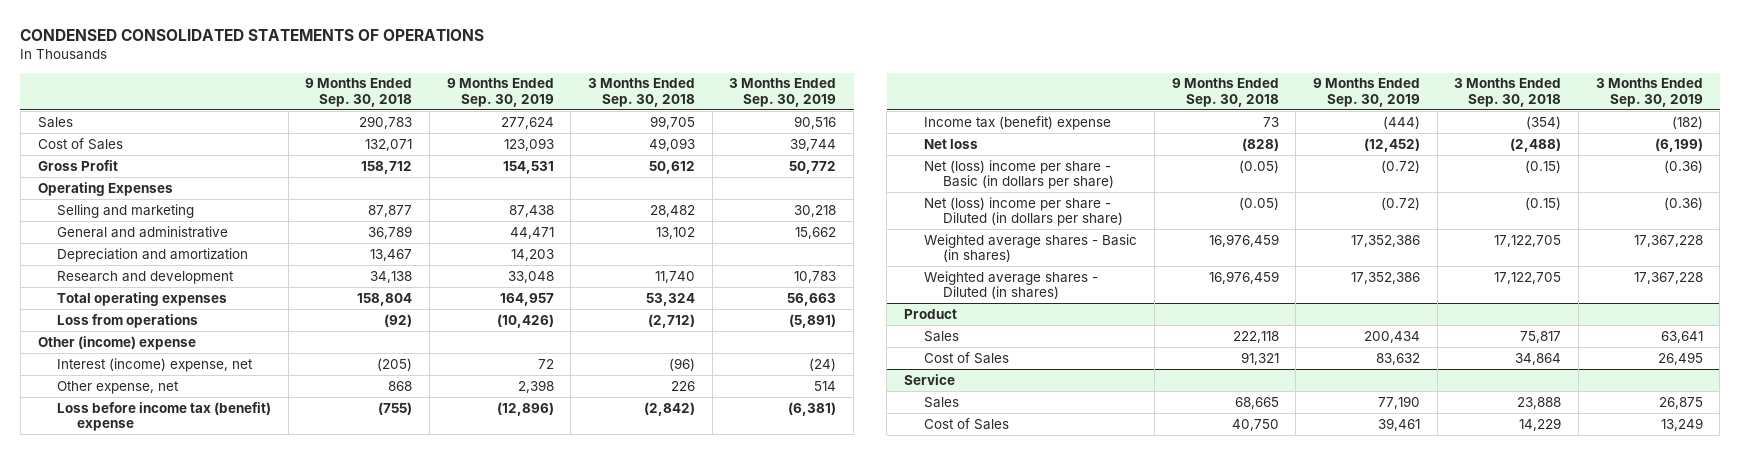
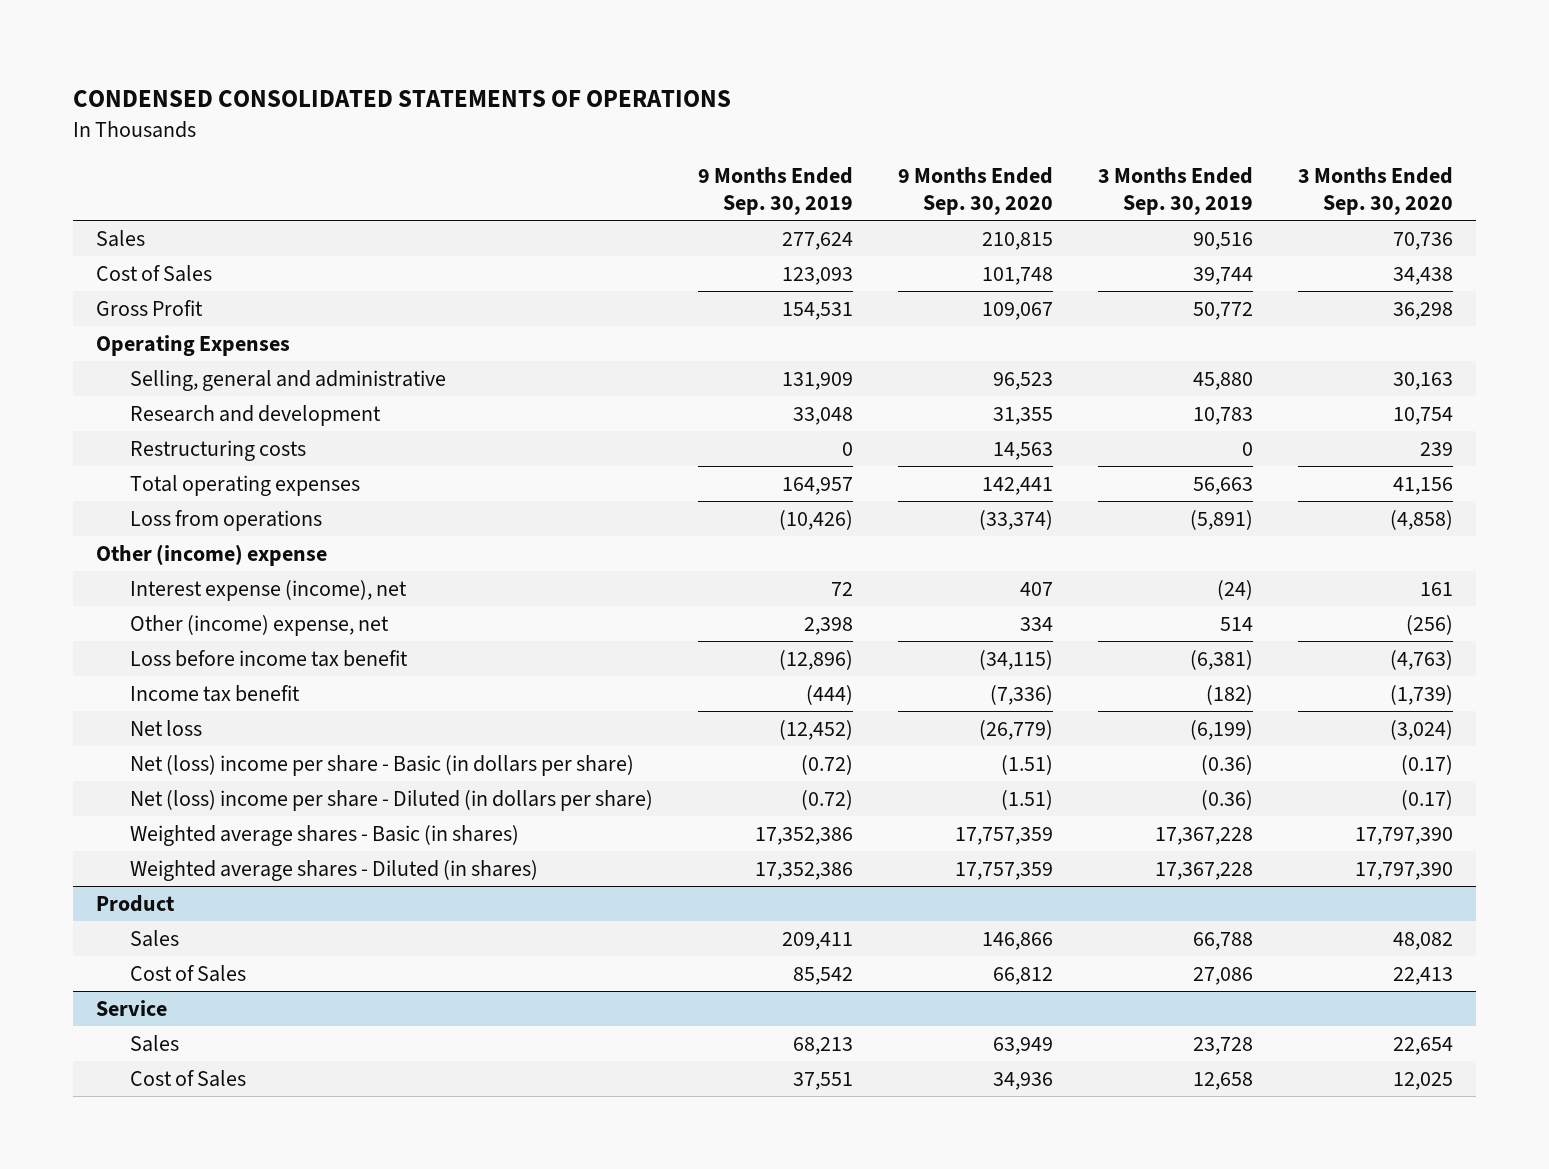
- | 9 Months Ended Sep. 30, 2018 | 9 Months Ended Sep. 30, 2019 | 3 Months Ended Sep. 30, 2018 | 3 Months Ended Sep. 30, 2019
+ | 9 Months Ended Sep. 30, 2019 | 9 Months Ended Sep. 30, 2020 | 3 Months Ended Sep. 30, 2019 | 3 Months Ended Sep. 30, 2020
- Selling and marketing | 87,877 | 87,438 | 28,482 | 30,218
- General and administrative | 36,789 | 44,471 | 13,102 | 15,662
- Depreciation and amortization | 13,467 | 14,203 | |
+ Selling, general and administrative | 131,909 | 96,523 | 45,880 | 30,163
+ Restructuring costs | 0 | 14,563 | 0 | 239
- Interest (income) expense, net | (205) | 72 | (96) | (24)
- Other expense, net | 868 | 2,398 | 226 | 514
- Loss before income tax (benefit) expense | (755) | (12,896) | (2,842) | (6,381)
- Income tax (benefit) expense | 73 | (444) | (354) | (182)
+ Interest expense (income), net | 72 | 407 | (24) | 161
+ Other (income) expense, net | 2,398 | 334 | 514 | (256)
+ Loss before income tax benefit | (12,896) | (34,115) | (6,381) | (4,763)
+ Income tax benefit | (444) | (7,336) | (182) | (1,739)
@ Product
- Sales | 222,118 | 200,434 | 75,817 | 63,641
- Cost of Sales | 91,321 | 83,632 | 34,864 | 26,495
+ Sales | 209,411 | 146,866 | 66,788 | 48,082
+ Cost of Sales | 85,542 | 66,812 | 27,086 | 22,413
@ Service
- Sales | 68,665 | 77,190 | 23,888 | 26,875
- Cost of Sales | 40,750 | 39,461 | 14,229 | 13,249
+ Sales | 68,213 | 63,949 | 23,728 | 22,654
+ Cost of Sales | 37,551 | 34,936 | 12,658 | 12,025

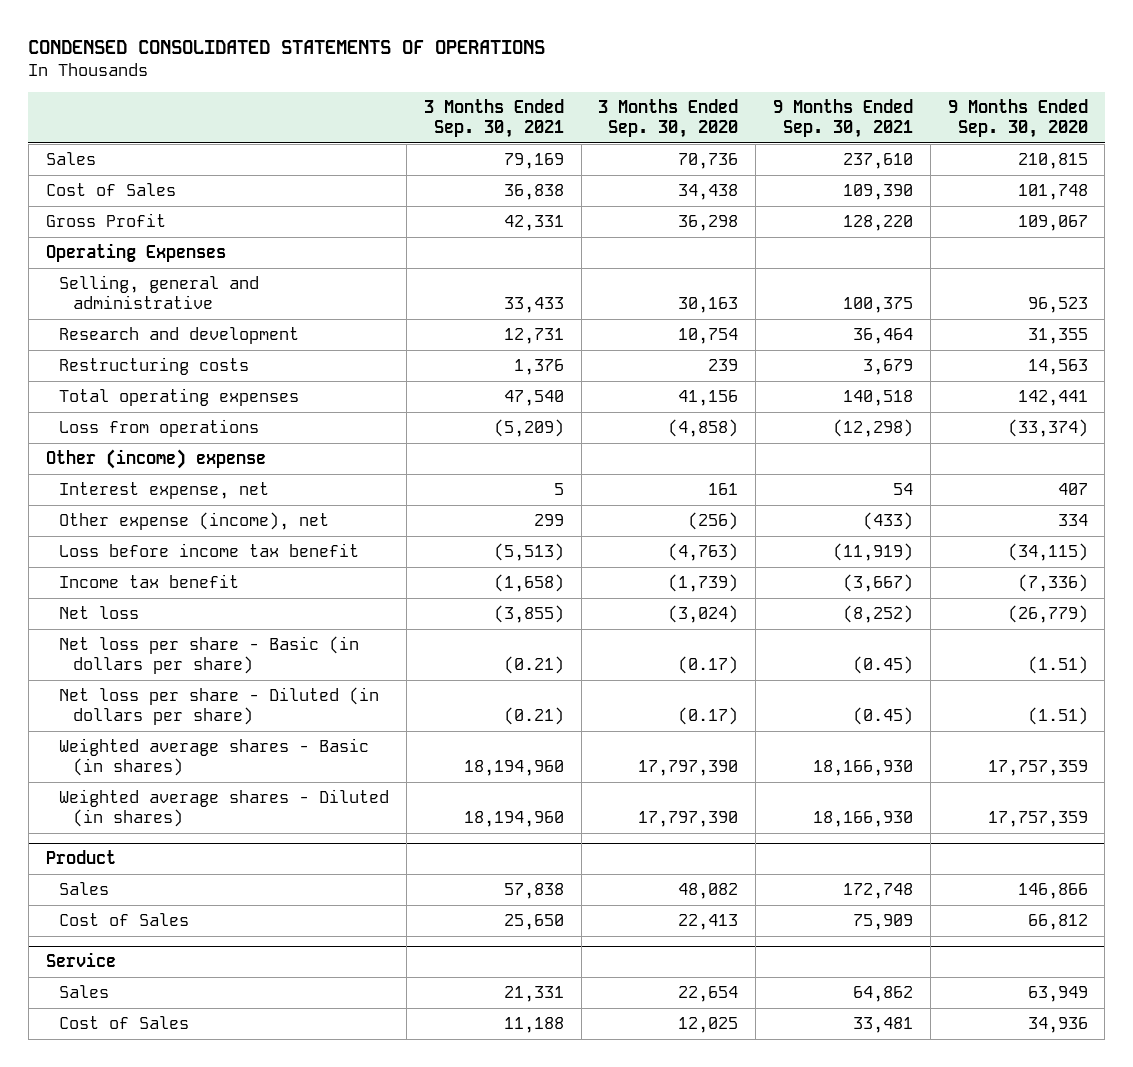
- | 9 Months Ended Sep. 30, 2019 | 9 Months Ended Sep. 30, 2020 | 3 Months Ended Sep. 30, 2019 | 3 Months Ended Sep. 30, 2020
+ | 3 Months Ended Sep. 30, 2021 | 3 Months Ended Sep. 30, 2020 | 9 Months Ended Sep. 30, 2021 | 9 Months Ended Sep. 30, 2020
- Interest expense (income), net | 72 | 407 | (24) | 161
- Other (income) expense, net | 2,398 | 334 | 514 | (256)
+ Interest expense, net | 5 | 161 | 54 | 407
+ Other expense (income), net | 299 | (256) | (433) | 334
- Net (loss) income per share - Basic (in dollars per share) | (0.72) | (1.51) | (0.36) | (0.17)
- Net (loss) income per share - Diluted (in dollars per share) | (0.72) | (1.51) | (0.36) | (0.17)
+ Net loss per share - Basic (in dollars per share) | (0.21) | (0.17) | (0.45) | (1.51)
+ Net loss per share - Diluted (in dollars per share) | (0.21) | (0.17) | (0.45) | (1.51)

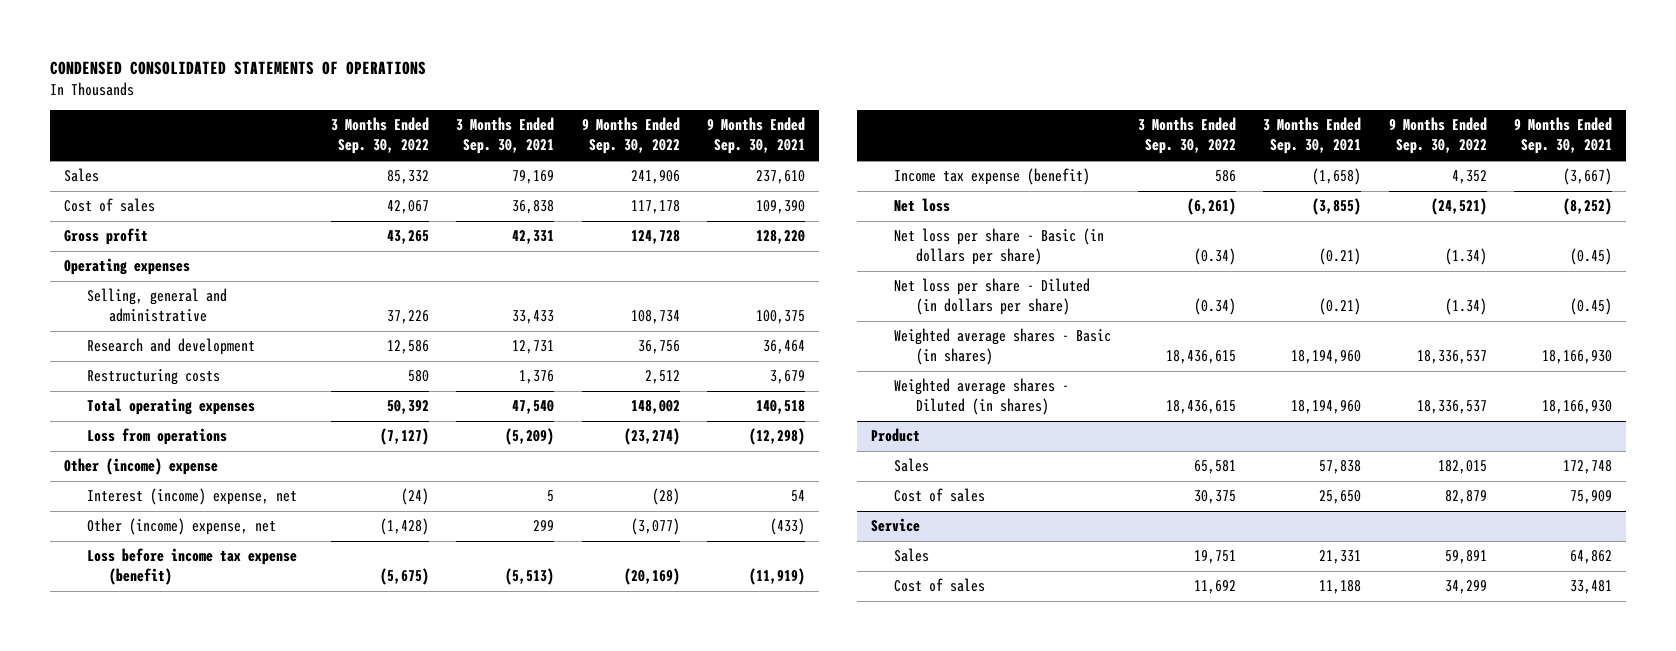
- | 3 Months Ended Sep. 30, 2021 | 3 Months Ended Sep. 30, 2020 | 9 Months Ended Sep. 30, 2021 | 9 Months Ended Sep. 30, 2020
+ | 3 Months Ended Sep. 30, 2022 | 3 Months Ended Sep. 30, 2021 | 9 Months Ended Sep. 30, 2022 | 9 Months Ended Sep. 30, 2021
- Cost of Sales | 36,838 | 34,438 | 109,390 | 101,748
- Gross Profit | 42,331 | 36,298 | 128,220 | 109,067
- Operating Expenses
+ Cost of sales | 42,067 | 36,838 | 117,178 | 109,390
+ Gross profit | 43,265 | 42,331 | 124,728 | 128,220
+ Operating expenses
- Interest expense, net | 5 | 161 | 54 | 407
- Other expense (income), net | 299 | (256) | (433) | 334
- Loss before income tax benefit | (5,513) | (4,763) | (11,919) | (34,115)
- Income tax benefit | (1,658) | (1,739) | (3,667) | (7,336)
+ Interest (income) expense, net | (24) | 5 | (28) | 54
+ Other (income) expense, net | (1,428) | 299 | (3,077) | (433)
+ Loss before income tax expense (benefit) | (5,675) | (5,513) | (20,169) | (11,919)
+ Income tax expense (benefit) | 586 | (1,658) | 4,352 | (3,667)
@ Product
- Cost of Sales | 25,650 | 22,413 | 75,909 | 66,812
+ Cost of sales | 30,375 | 25,650 | 82,879 | 75,909
@ Service
- Cost of Sales | 11,188 | 12,025 | 33,481 | 34,936
+ Cost of sales | 11,692 | 11,188 | 34,299 | 33,481

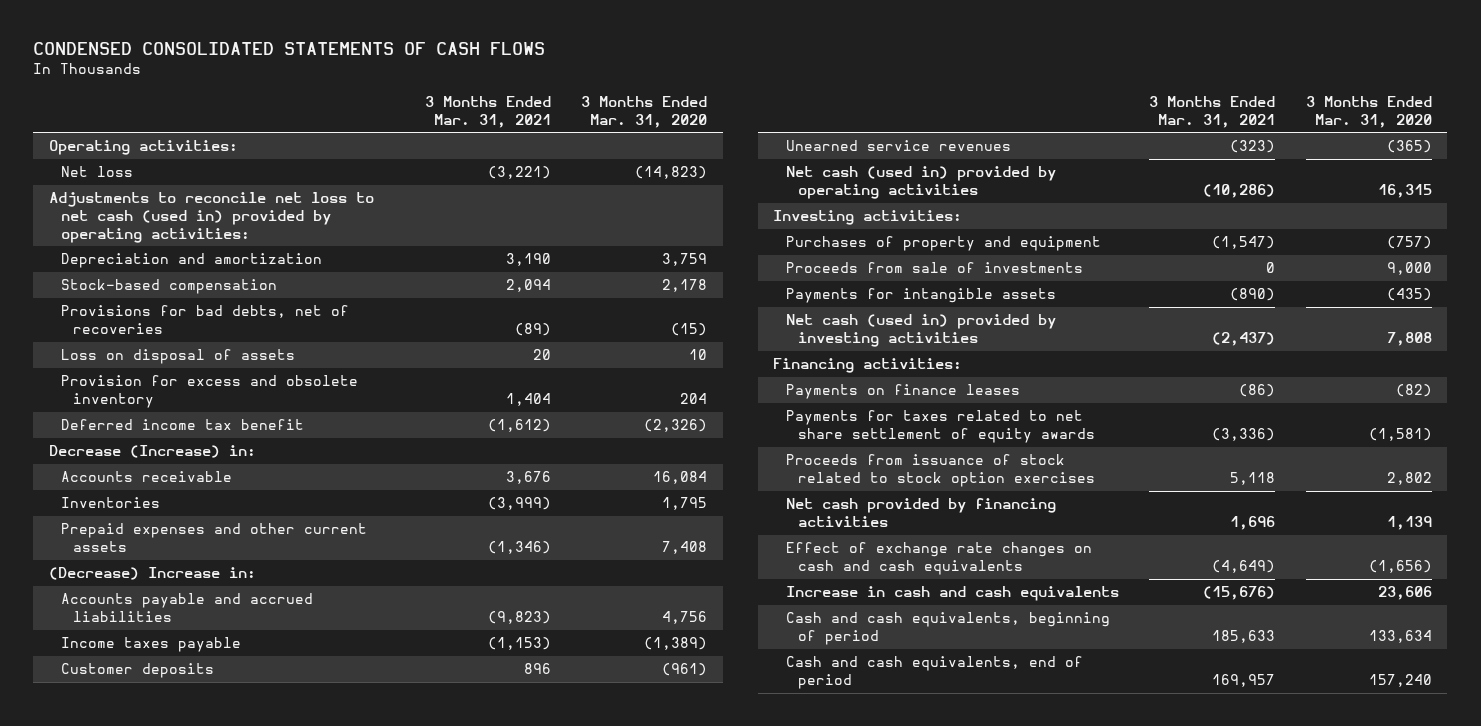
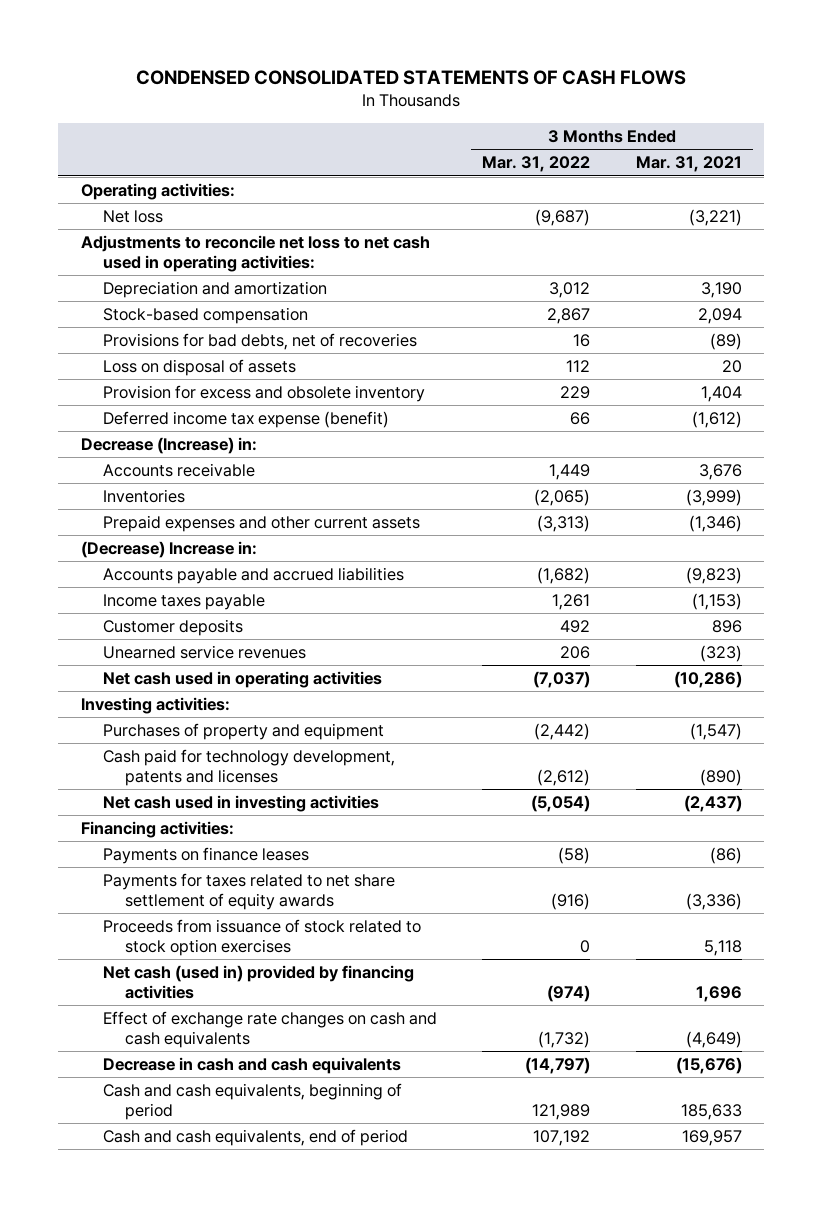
- | 3 Months Ended Mar. 31, 2021 | 3 Months Ended Mar. 31, 2020
+ | 3 Months Ended Mar. 31, 2022 | 3 Months Ended Mar. 31, 2021
- Adjustments to reconcile net loss to net cash (used in) provided by operating activities:
+ Adjustments to reconcile net loss to net cash used in operating activities:
- Deferred income tax benefit | (1,612) | (2,326)
+ Deferred income tax expense (benefit) | 66 | (1,612)
- Net cash (used in) provided by operating activities | (10,286) | 16,315
+ Net cash used in operating activities | (7,037) | (10,286)
- Proceeds from sale of investments | 0 | 9,000
- Payments for intangible assets | (890) | (435)
- Net cash (used in) provided by investing activities | (2,437) | 7,808
+ Cash paid for technology development, patents and licenses | (2,612) | (890)
+ Net cash used in investing activities | (5,054) | (2,437)
- Net cash provided by financing activities | 1,696 | 1,139
+ Net cash (used in) provided by financing activities | (974) | 1,696
- Increase in cash and cash equivalents | (15,676) | 23,606
+ Decrease in cash and cash equivalents | (14,797) | (15,676)

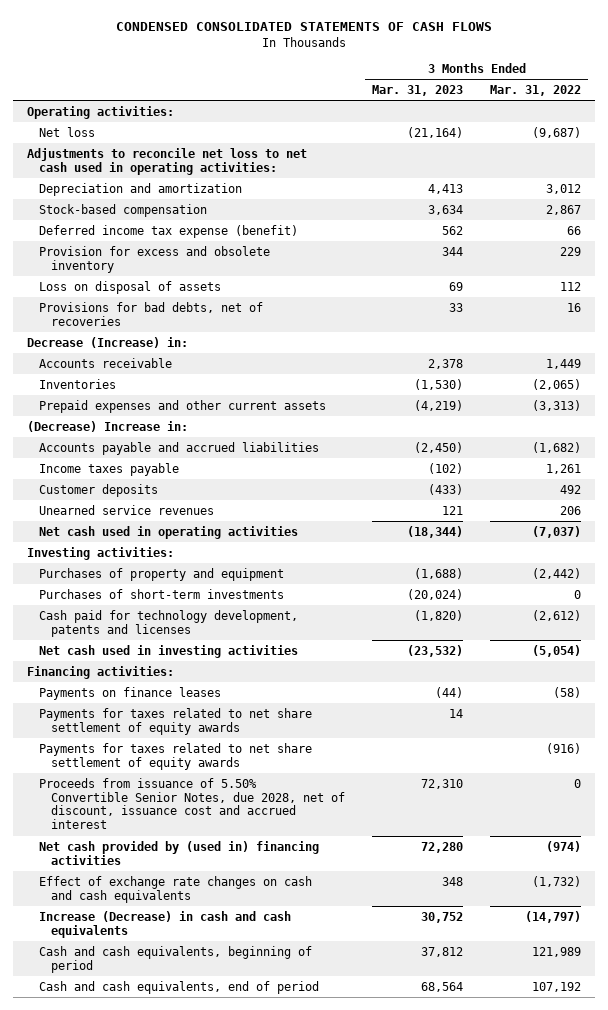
- | 3 Months Ended Mar. 31, 2022 | 3 Months Ended Mar. 31, 2021
+ | 3 Months Ended Mar. 31, 2023 | 3 Months Ended Mar. 31, 2022
moved down: Provision for excess and obsolete inventory | 344 | 229
moved down: Loss on disposal of assets | 69 | 112
moved down: Provisions for bad debts, net of recoveries | 33 | 16
+ Purchases of short-term investments | (20,024) | 0
+ Payments for taxes related to net share settlement of equity awards | 14 |
- Proceeds from issuance of stock related to stock option exercises | 0 | 5,118
- Net cash (used in) provided by financing activities | (974) | 1,696
+ Proceeds from issuance of 5.50% Convertible Senior Notes, due 2028, net of discount, issuance cost and accrued interest | 72,310 | 0
+ Net cash provided by (used in) financing activities | 72,280 | (974)
- Decrease in cash and cash equivalents | (14,797) | (15,676)
+ Increase (Decrease) in cash and cash equivalents | 30,752 | (14,797)

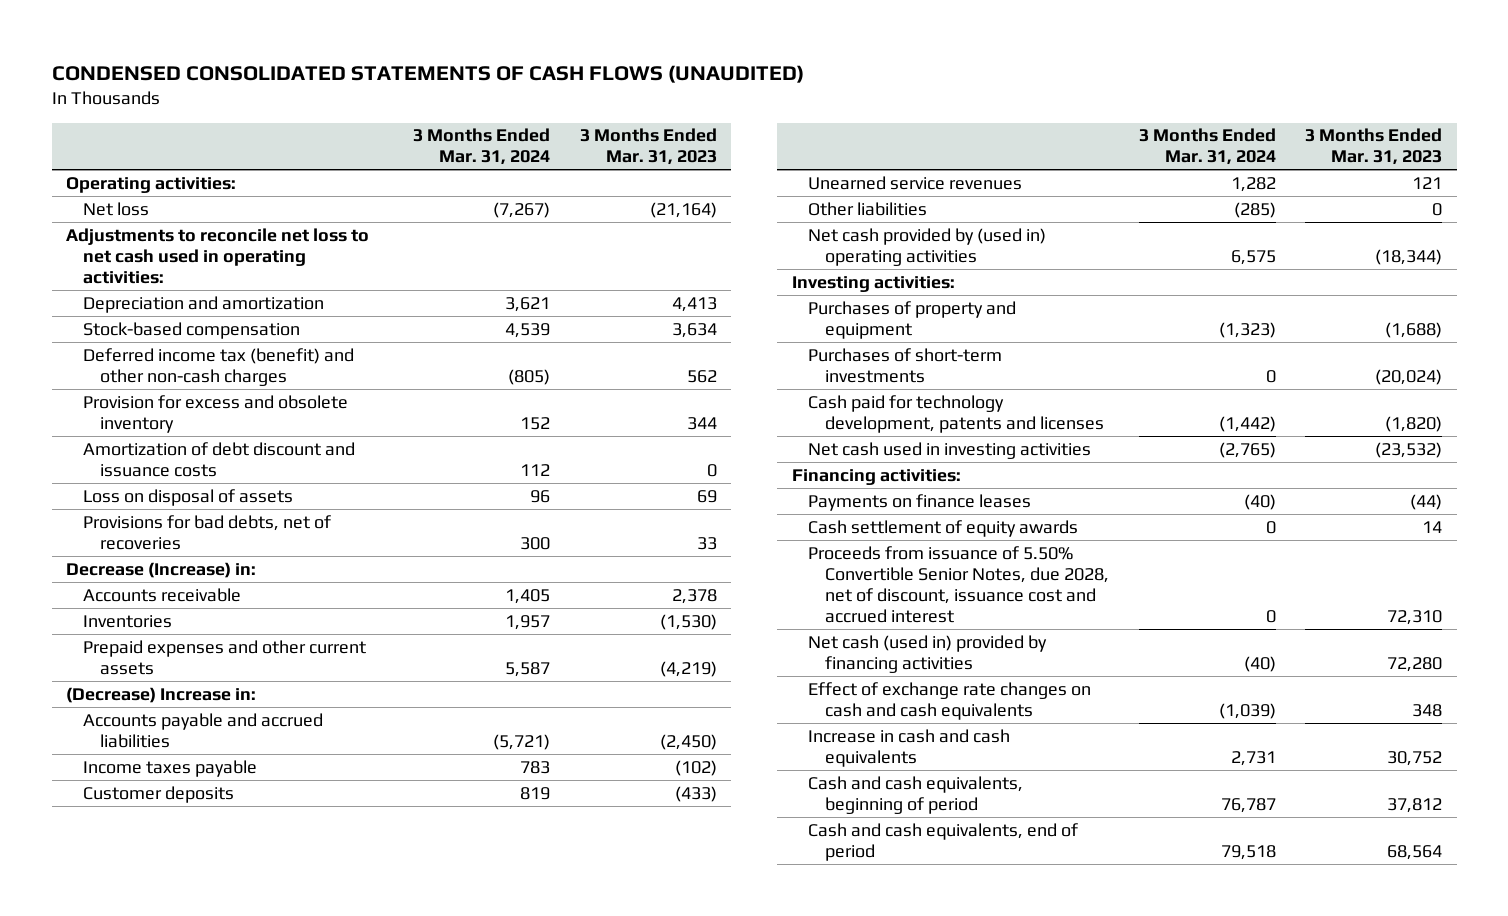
- CONDENSED CONSOLIDATED STATEMENTS OF CASH FLOWS
+ CONDENSED CONSOLIDATED STATEMENTS OF CASH FLOWS (UNAUDITED)
- | 3 Months Ended Mar. 31, 2023 | 3 Months Ended Mar. 31, 2022
+ | 3 Months Ended Mar. 31, 2024 | 3 Months Ended Mar. 31, 2023
- Deferred income tax expense (benefit) | 562 | 66
+ Deferred income tax (benefit) and other non-cash charges | (805) | 562
+ Amortization of debt discount and issuance costs | 112 | 0
- Net cash used in operating activities | (18,344) | (7,037)
+ Other liabilities | (285) | 0
+ Net cash provided by (used in) operating activities | 6,575 | (18,344)
- Payments for taxes related to net share settlement of equity awards | 14 |
- Payments for taxes related to net share settlement of equity awards | | (916)
+ Cash settlement of equity awards | 0 | 14
- Net cash provided by (used in) financing activities | 72,280 | (974)
+ Net cash (used in) provided by financing activities | (40) | 72,280
- Increase (Decrease) in cash and cash equivalents | 30,752 | (14,797)
+ Increase in cash and cash equivalents | 2,731 | 30,752

